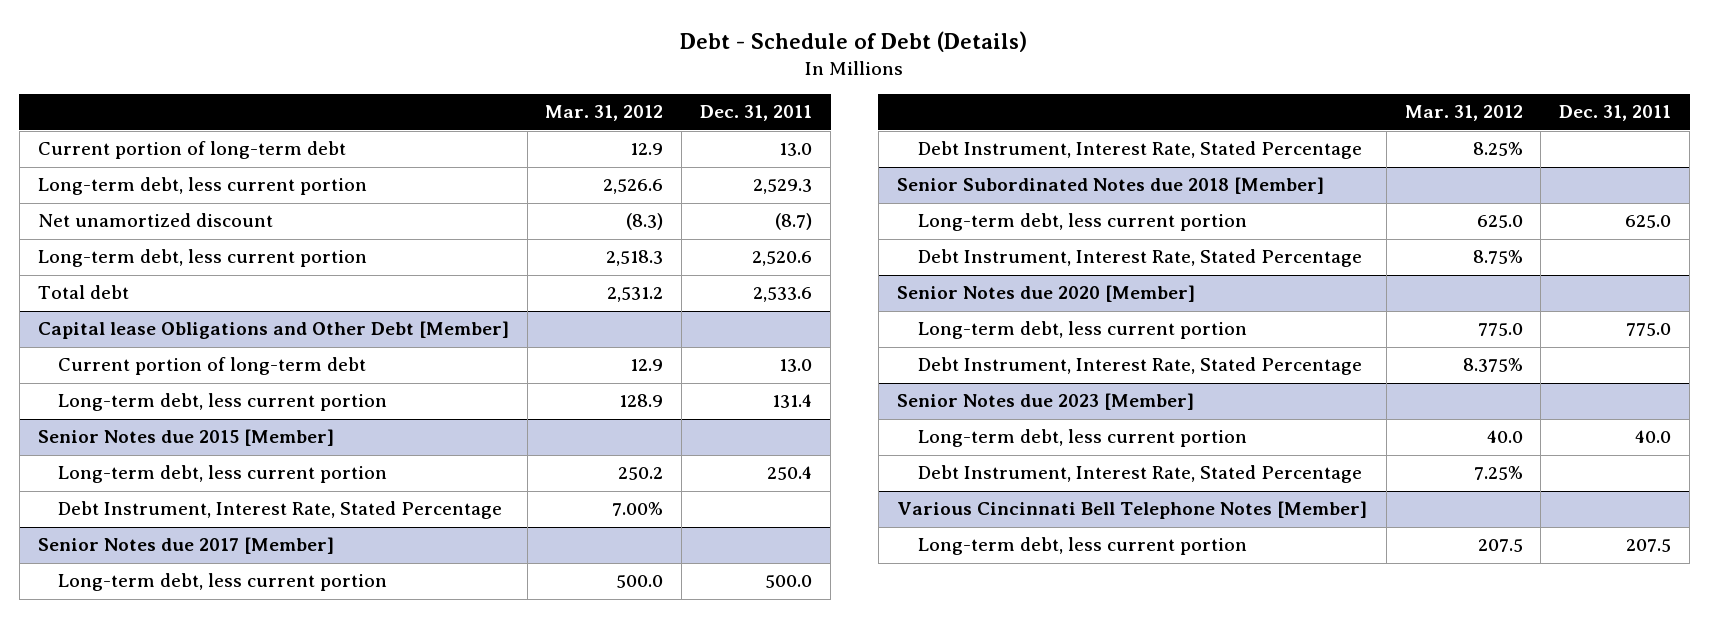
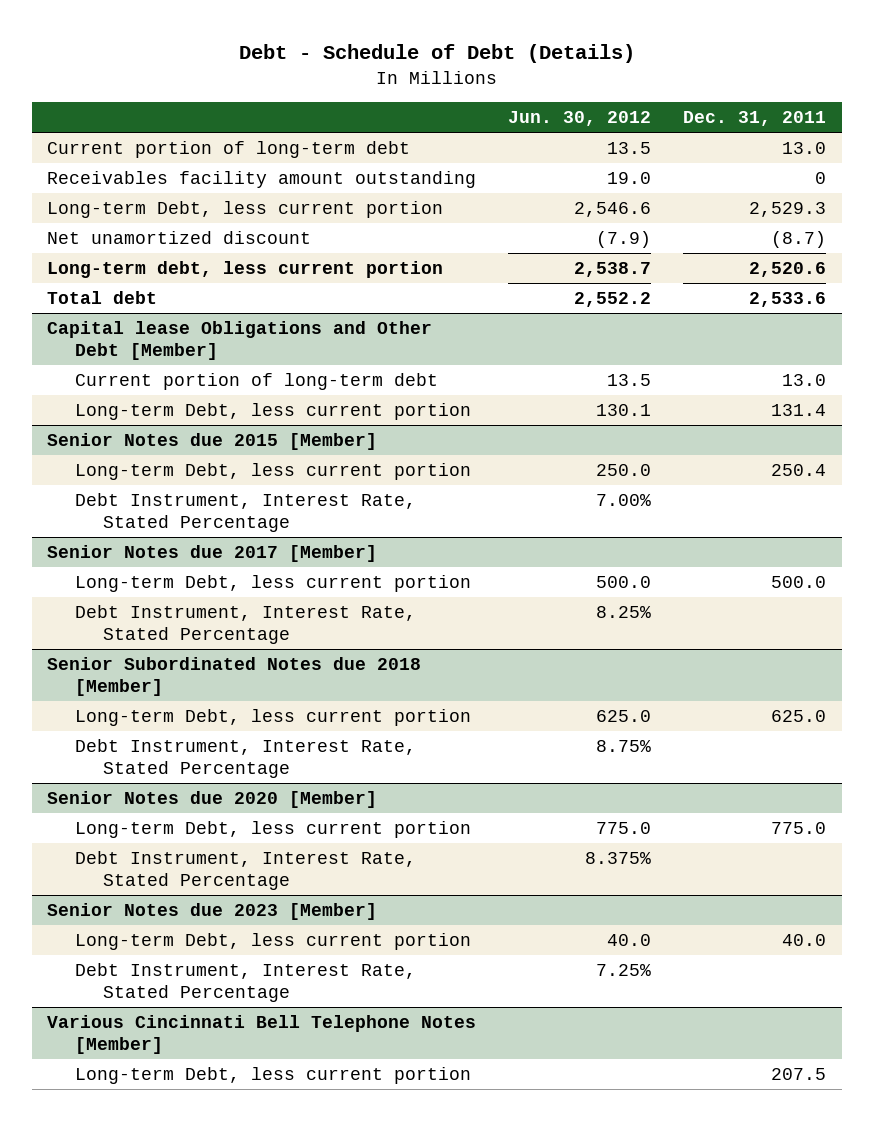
- | Mar. 31, 2012 | Dec. 31, 2011
+ | Jun. 30, 2012 | Dec. 31, 2011
- Long-term debt, less current portion | 2,526.6 | 2,529.3
+ Receivables facility amount outstanding | 19.0 | 0
+ Long-term Debt, less current portion | 2,546.6 | 2,529.3
@ Capital lease Obligations and Other Debt [Member]
- Long-term debt, less current portion | 128.9 | 131.4
+ Long-term Debt, less current portion | 130.1 | 131.4
@ Senior Notes due 2015 [Member]
- Long-term debt, less current portion | 250.2 | 250.4
+ Long-term Debt, less current portion | 250.0 | 250.4
@ Senior Notes due 2017 [Member]
- Long-term debt, less current portion | 500.0 | 500.0
+ Long-term Debt, less current portion | 500.0 | 500.0
@ Senior Subordinated Notes due 2018 [Member]
- Long-term debt, less current portion | 625.0 | 625.0
+ Long-term Debt, less current portion | 625.0 | 625.0
@ Senior Notes due 2020 [Member]
- Long-term debt, less current portion | 775.0 | 775.0
+ Long-term Debt, less current portion | 775.0 | 775.0
@ Senior Notes due 2023 [Member]
- Long-term debt, less current portion | 40.0 | 40.0
+ Long-term Debt, less current portion | 40.0 | 40.0
@ Various Cincinnati Bell Telephone Notes [Member]
- Long-term debt, less current portion | 207.5 | 207.5
+ Long-term Debt, less current portion | | 207.5

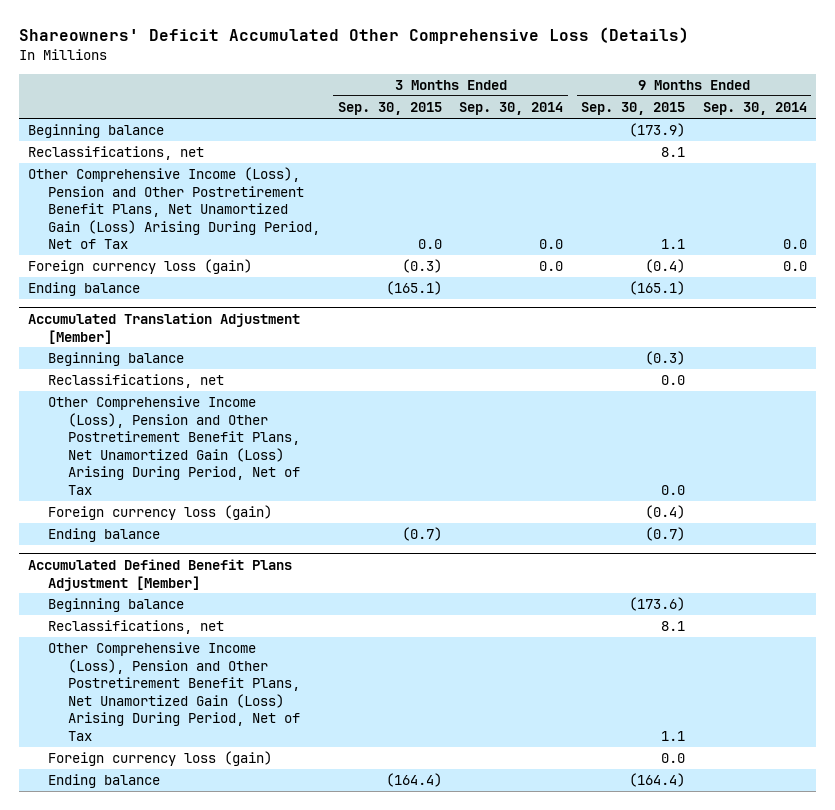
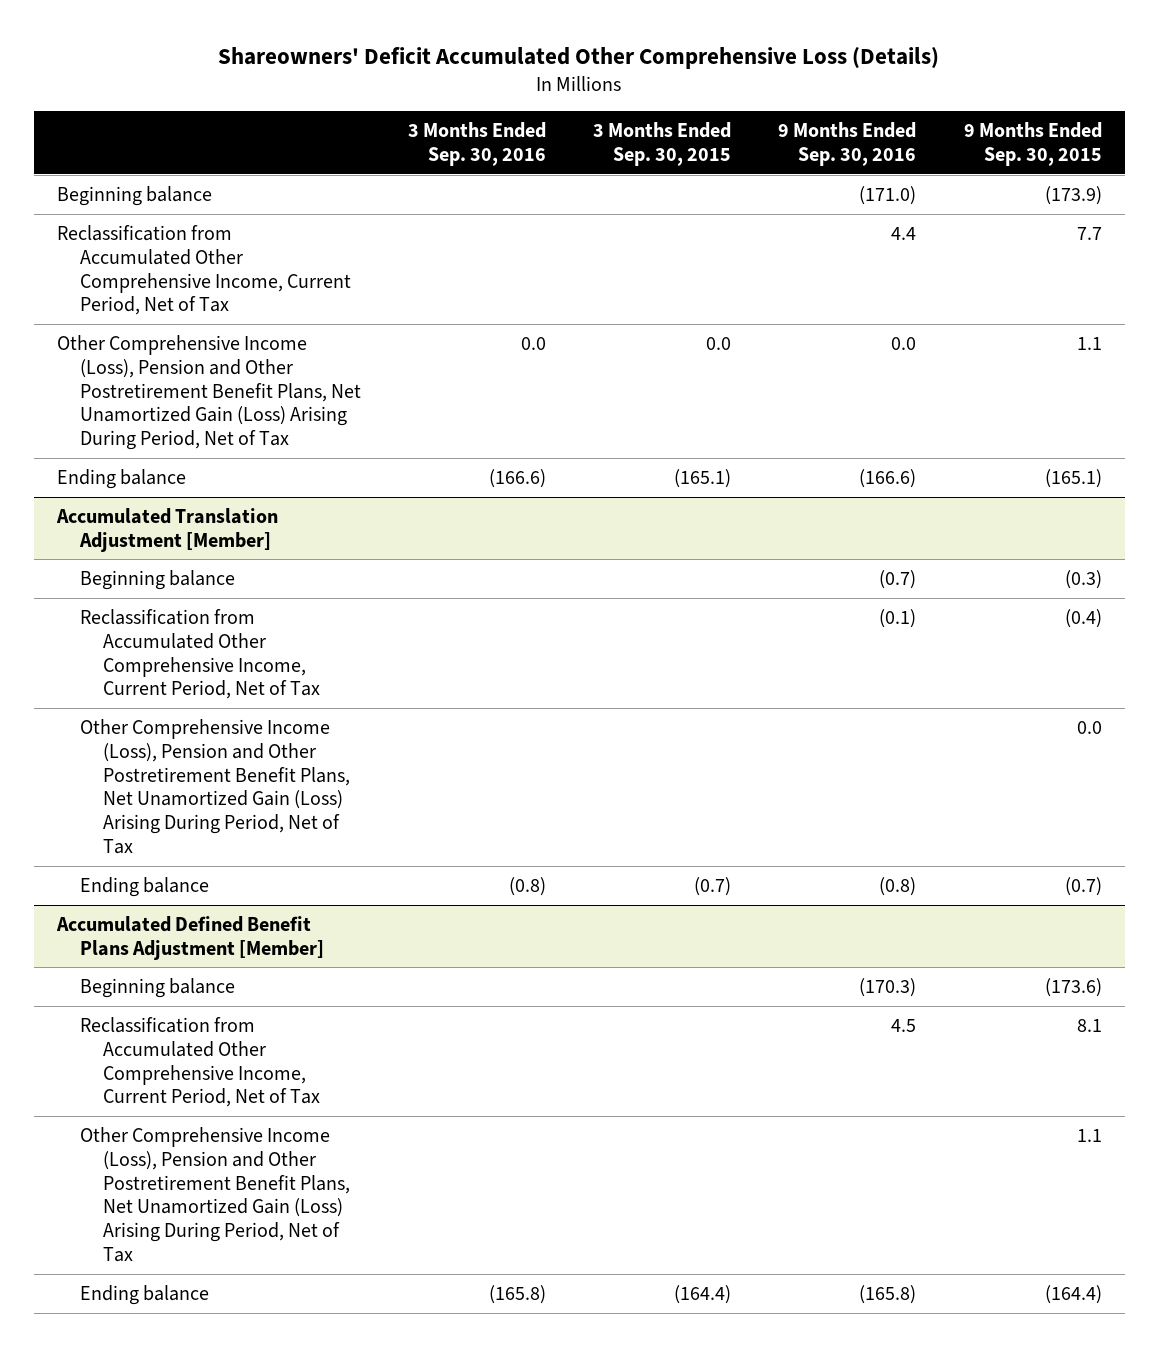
- | 3 Months Ended Sep. 30, 2015 | 3 Months Ended Sep. 30, 2014 | 9 Months Ended Sep. 30, 2015 | 9 Months Ended Sep. 30, 2014
+ | 3 Months Ended Sep. 30, 2016 | 3 Months Ended Sep. 30, 2015 | 9 Months Ended Sep. 30, 2016 | 9 Months Ended Sep. 30, 2015
- Reclassifications, net | | | 8.1 |
+ Reclassification from Accumulated Other Comprehensive Income, Current Period, Net of Tax | | | 4.4 | 7.7
- Foreign currency loss (gain) | (0.3) | 0.0 | (0.4) | 0.0
@ Accumulated Translation Adjustment [Member]
- Reclassifications, net | | | 0.0 |
+ Reclassification from Accumulated Other Comprehensive Income, Current Period, Net of Tax | | | (0.1) | (0.4)
- Foreign currency loss (gain) | | | (0.4) |
@ Accumulated Defined Benefit Plans Adjustment [Member]
- Reclassifications, net | | | 8.1 |
+ Reclassification from Accumulated Other Comprehensive Income, Current Period, Net of Tax | | | 4.5 | 8.1
- Foreign currency loss (gain) | | | 0.0 |

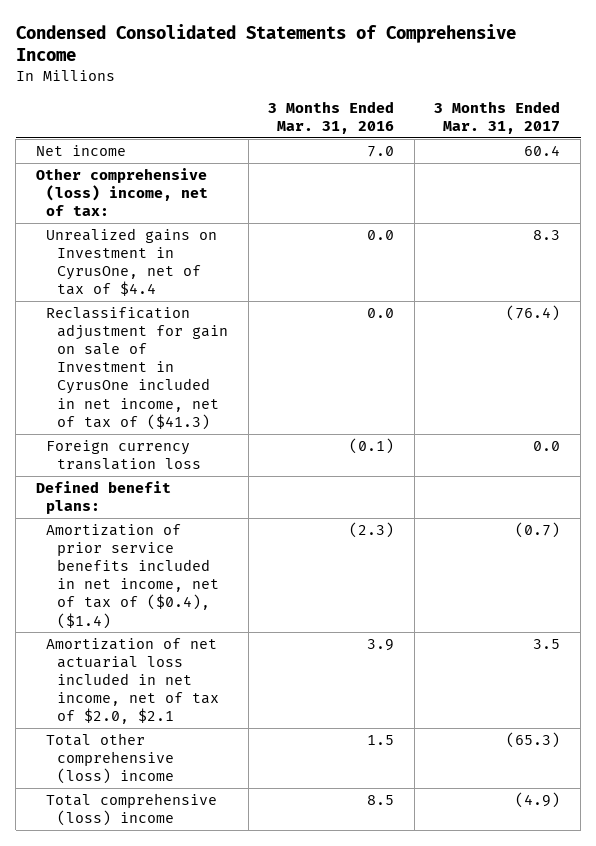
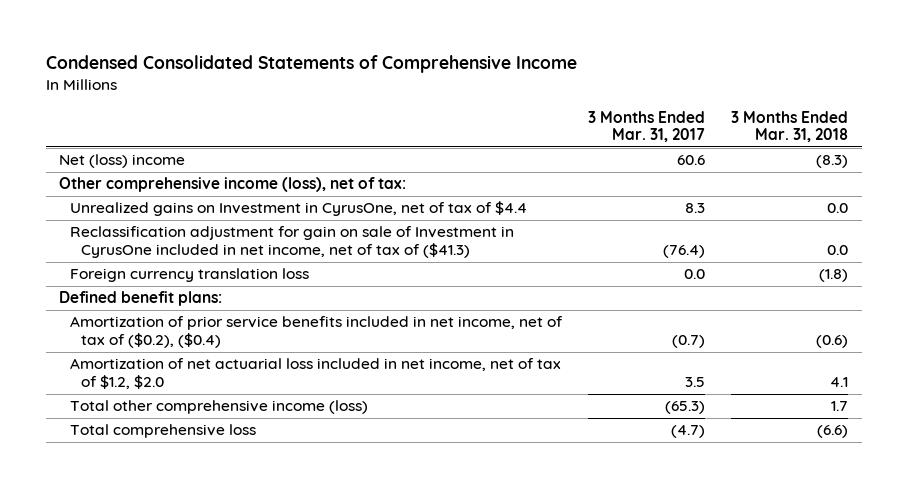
- | 3 Months Ended Mar. 31, 2016 | 3 Months Ended Mar. 31, 2017
+ | 3 Months Ended Mar. 31, 2017 | 3 Months Ended Mar. 31, 2018
- Net income | 7.0 | 60.4
- Other comprehensive (loss) income, net of tax:
+ Net (loss) income | 60.6 | (8.3)
+ Other comprehensive income (loss), net of tax:
- Amortization of prior service benefits included in net income, net of tax of ($0.4), ($1.4) | (2.3) | (0.7)
- Amortization of net actuarial loss included in net income, net of tax of $2.0, $2.1 | 3.9 | 3.5
- Total other comprehensive (loss) income | 1.5 | (65.3)
- Total comprehensive (loss) income | 8.5 | (4.9)
+ Amortization of prior service benefits included in net income, net of tax of ($0.2), ($0.4) | (0.7) | (0.6)
+ Amortization of net actuarial loss included in net income, net of tax of $1.2, $2.0 | 3.5 | 4.1
+ Total other comprehensive income (loss) | (65.3) | 1.7
+ Total comprehensive loss | (4.7) | (6.6)

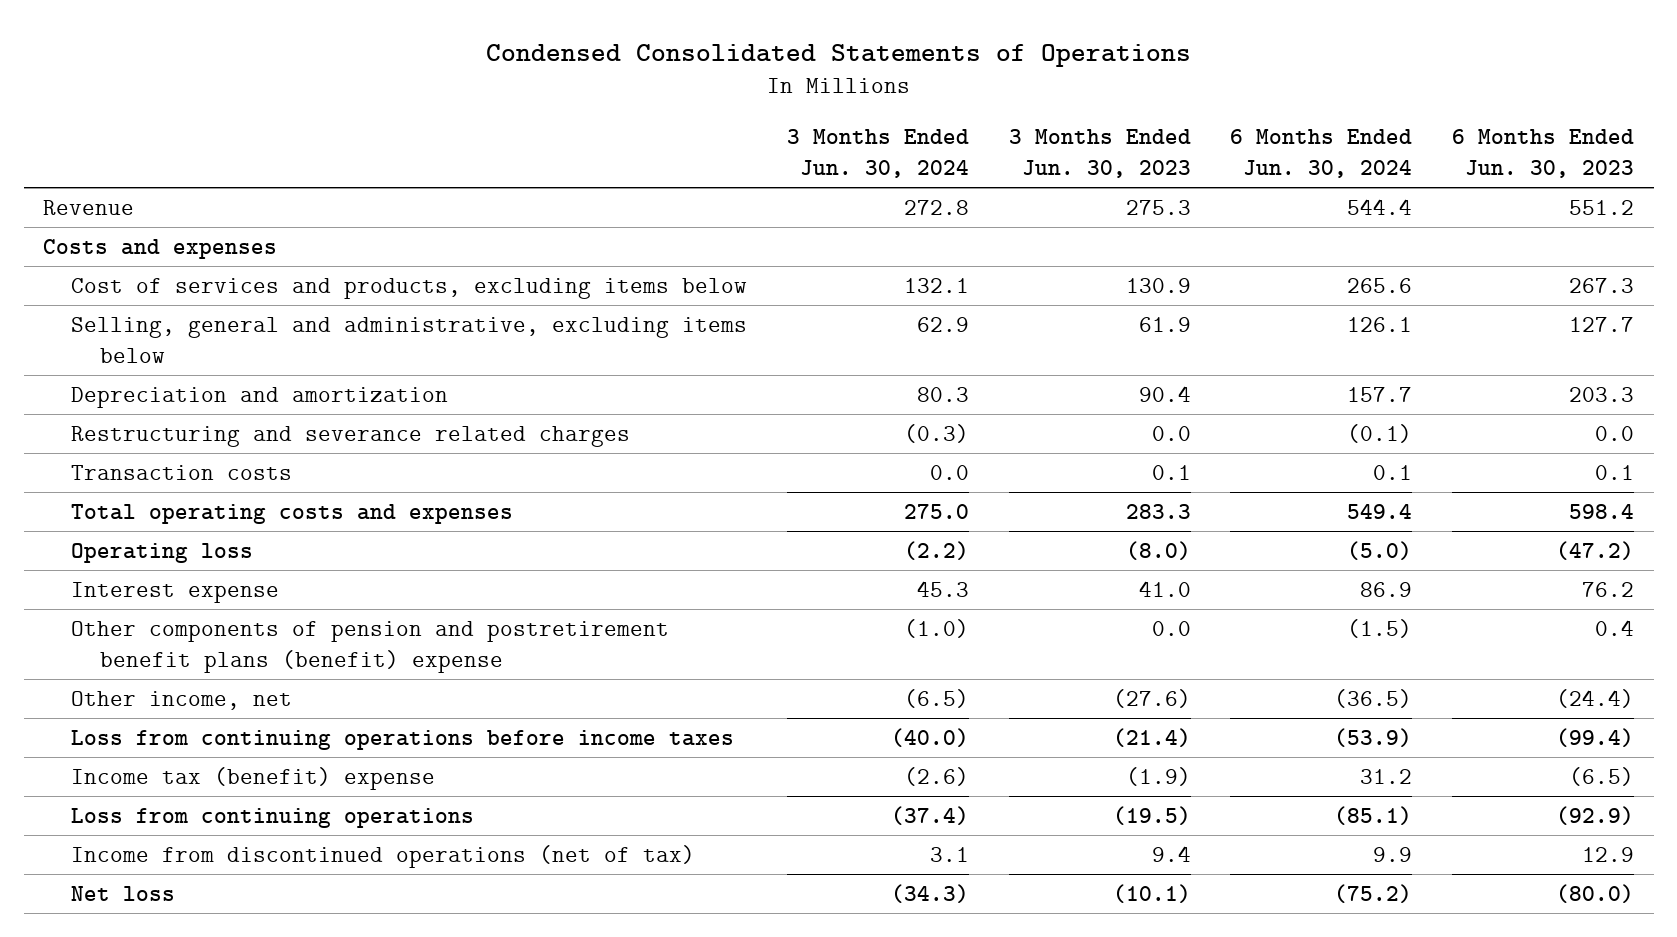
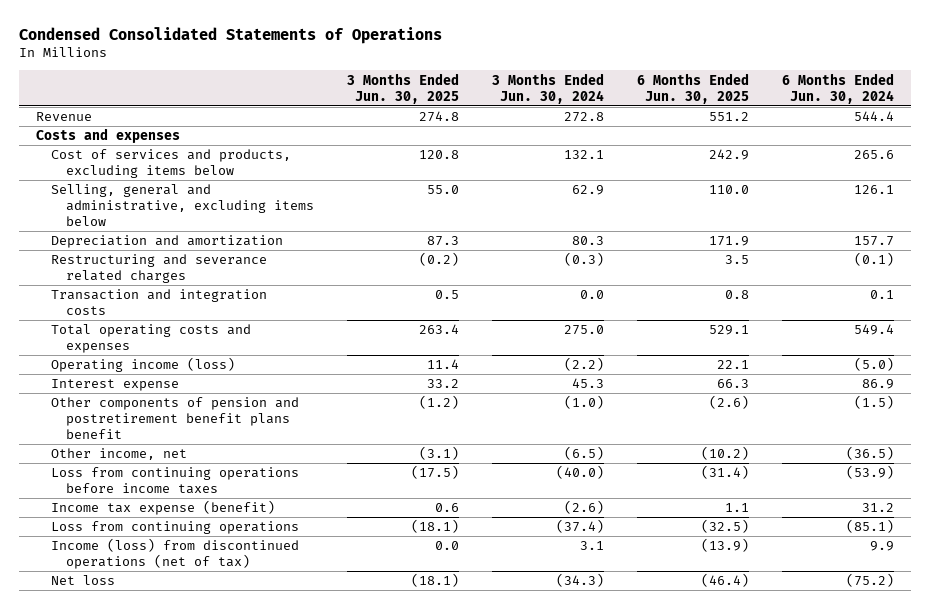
- | 3 Months Ended Jun. 30, 2024 | 3 Months Ended Jun. 30, 2023 | 6 Months Ended Jun. 30, 2024 | 6 Months Ended Jun. 30, 2023
+ | 3 Months Ended Jun. 30, 2025 | 3 Months Ended Jun. 30, 2024 | 6 Months Ended Jun. 30, 2025 | 6 Months Ended Jun. 30, 2024
- Transaction costs | 0.0 | 0.1 | 0.1 | 0.1
+ Transaction and integration costs | 0.5 | 0.0 | 0.8 | 0.1
- Operating loss | (2.2) | (8.0) | (5.0) | (47.2)
+ Operating income (loss) | 11.4 | (2.2) | 22.1 | (5.0)
- Other components of pension and postretirement benefit plans (benefit) expense | (1.0) | 0.0 | (1.5) | 0.4
+ Other components of pension and postretirement benefit plans benefit | (1.2) | (1.0) | (2.6) | (1.5)
- Income tax (benefit) expense | (2.6) | (1.9) | 31.2 | (6.5)
+ Income tax expense (benefit) | 0.6 | (2.6) | 1.1 | 31.2
- Income from discontinued operations (net of tax) | 3.1 | 9.4 | 9.9 | 12.9
+ Income (loss) from discontinued operations (net of tax) | 0.0 | 3.1 | (13.9) | 9.9

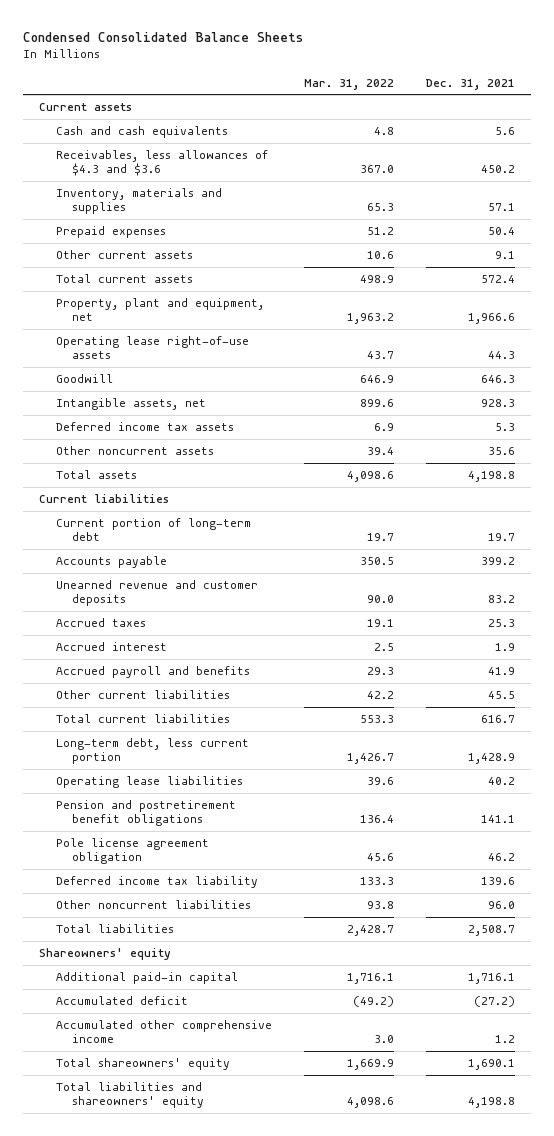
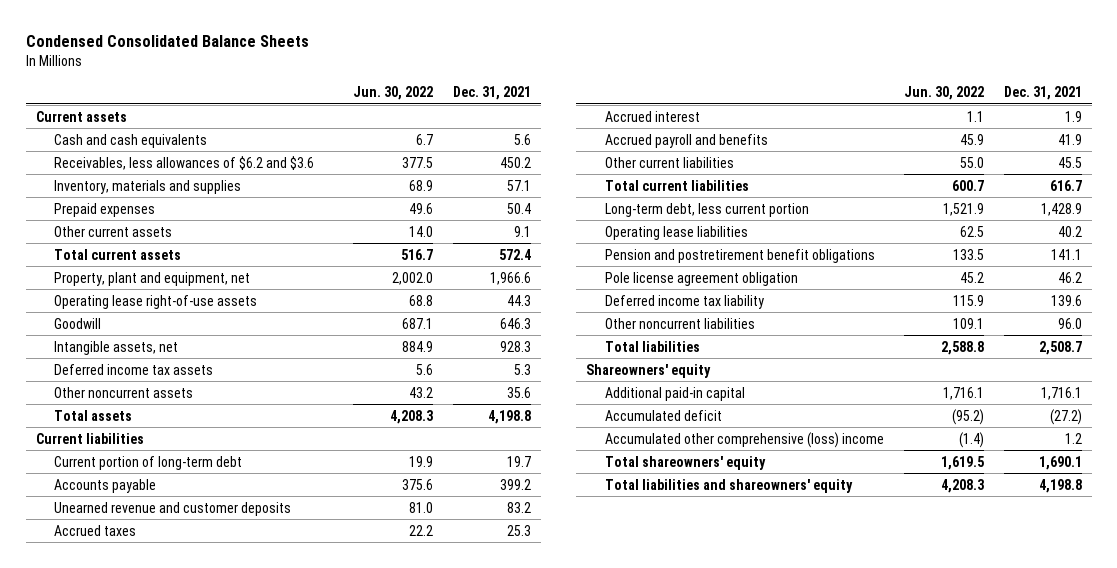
- | Mar. 31, 2022 | Dec. 31, 2021
+ | Jun. 30, 2022 | Dec. 31, 2021
- Receivables, less allowances of $4.3 and $3.6 | 367.0 | 450.2
+ Receivables, less allowances of $6.2 and $3.6 | 377.5 | 450.2
- Accumulated other comprehensive income | 3.0 | 1.2
+ Accumulated other comprehensive (loss) income | (1.4) | 1.2

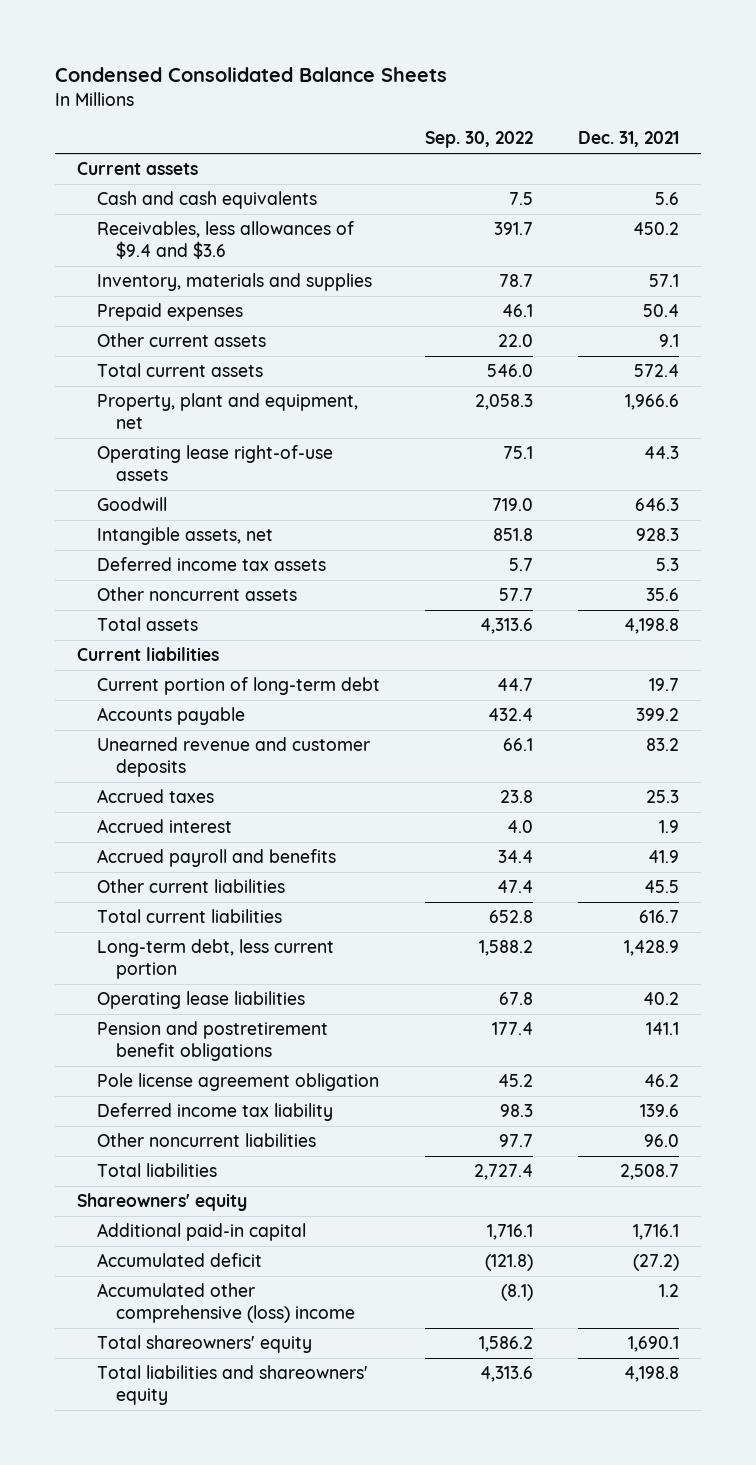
- | Jun. 30, 2022 | Dec. 31, 2021
+ | Sep. 30, 2022 | Dec. 31, 2021
- Receivables, less allowances of $6.2 and $3.6 | 377.5 | 450.2
+ Receivables, less allowances of $9.4 and $3.6 | 391.7 | 450.2

